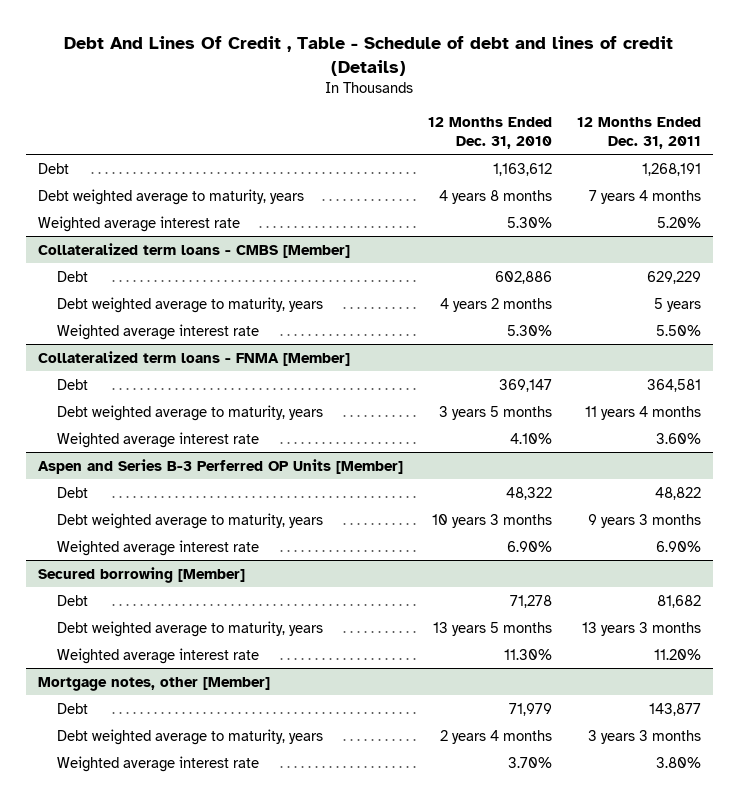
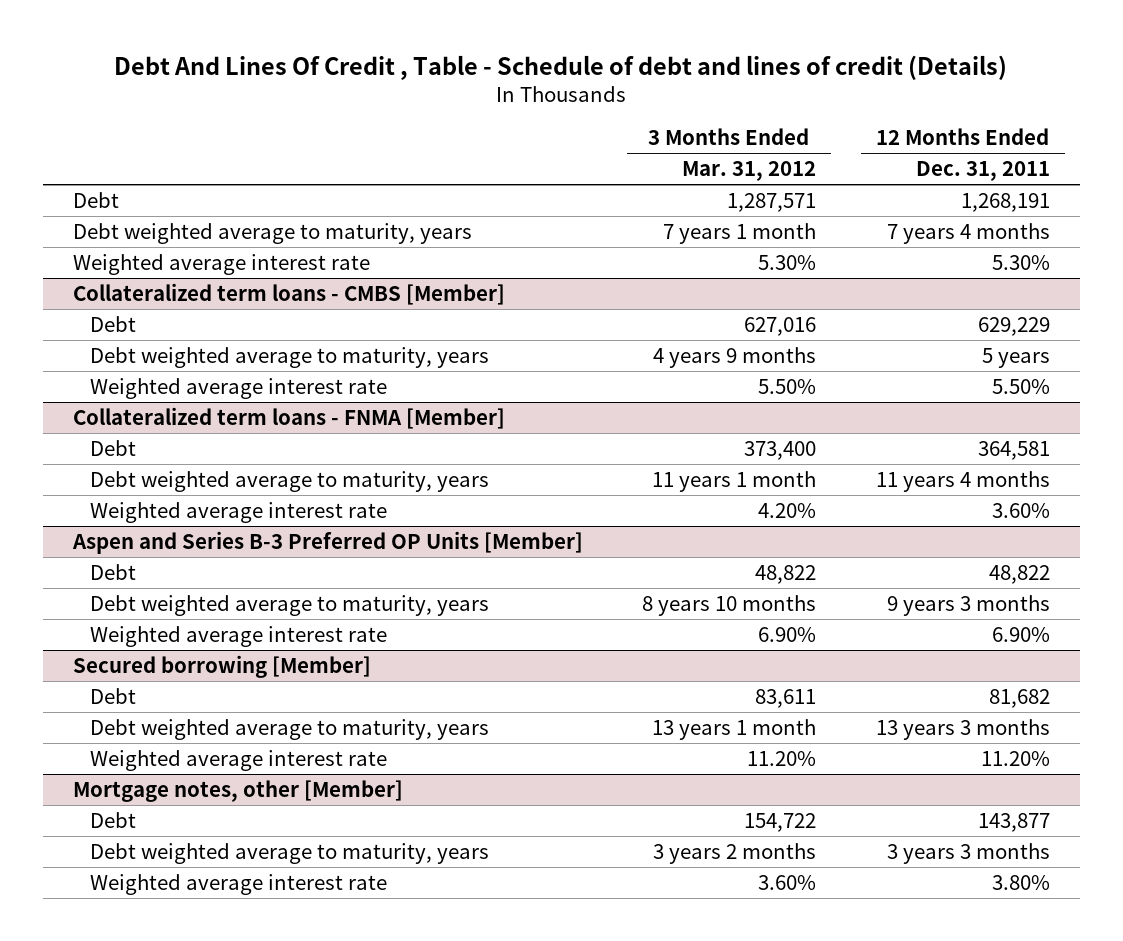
- | 12 Months Ended Dec. 31, 2010 | 12 Months Ended Dec. 31, 2011
+ | 3 Months Ended Mar. 31, 2012 | 12 Months Ended Dec. 31, 2011
- Weighted average interest rate | 5.30% | 5.20%
+ Weighted average interest rate | 5.30% | 5.30%
- Aspen and Series B-3 Perferred OP Units [Member]
+ Aspen and Series B-3 Preferred OP Units [Member]

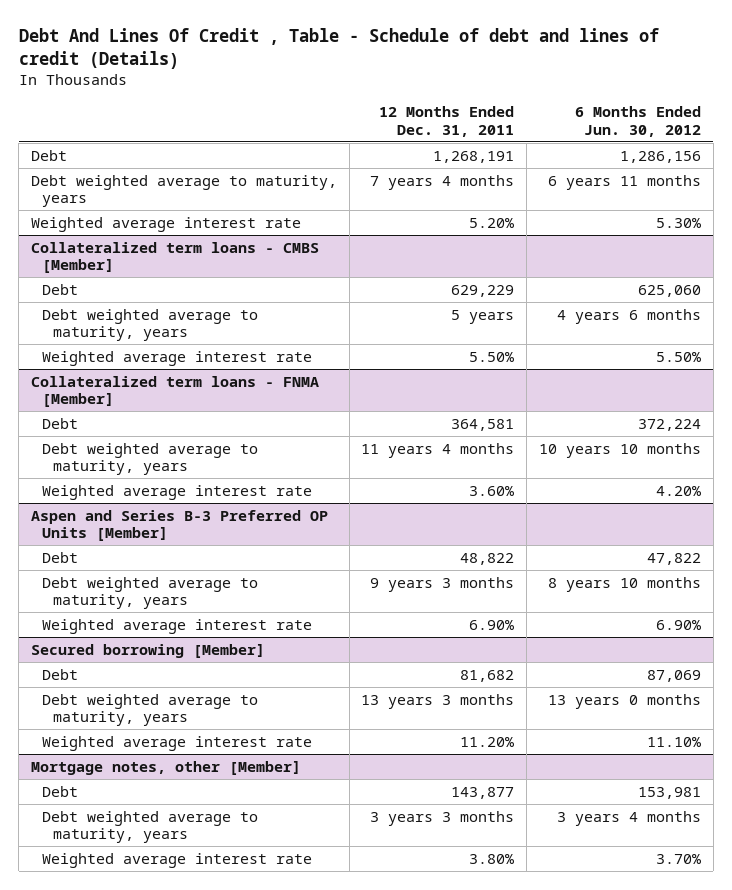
- | 3 Months Ended Mar. 31, 2012 | 12 Months Ended Dec. 31, 2011
+ | 12 Months Ended Dec. 31, 2011 | 6 Months Ended Jun. 30, 2012
- Weighted average interest rate | 5.30% | 5.30%
+ Weighted average interest rate | 5.20% | 5.30%

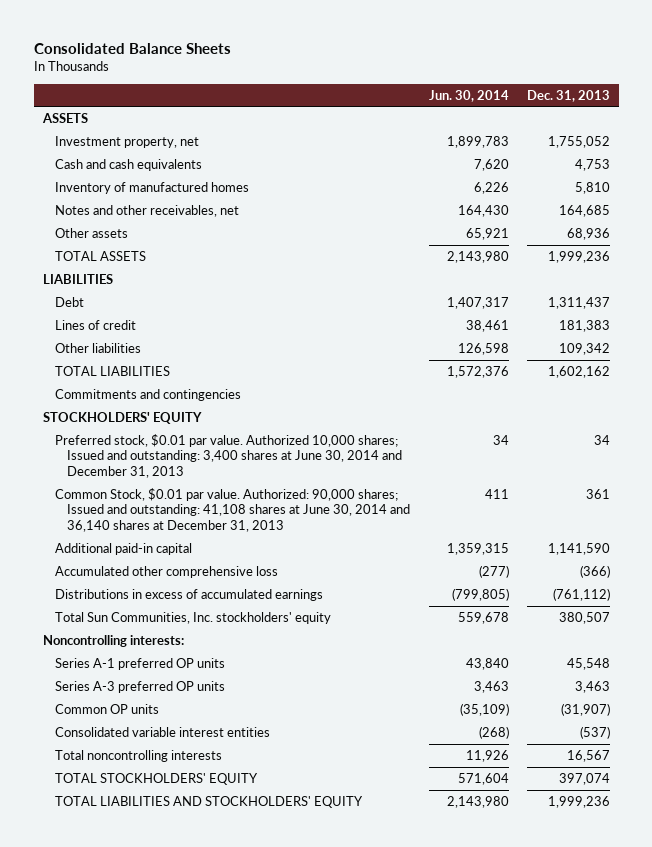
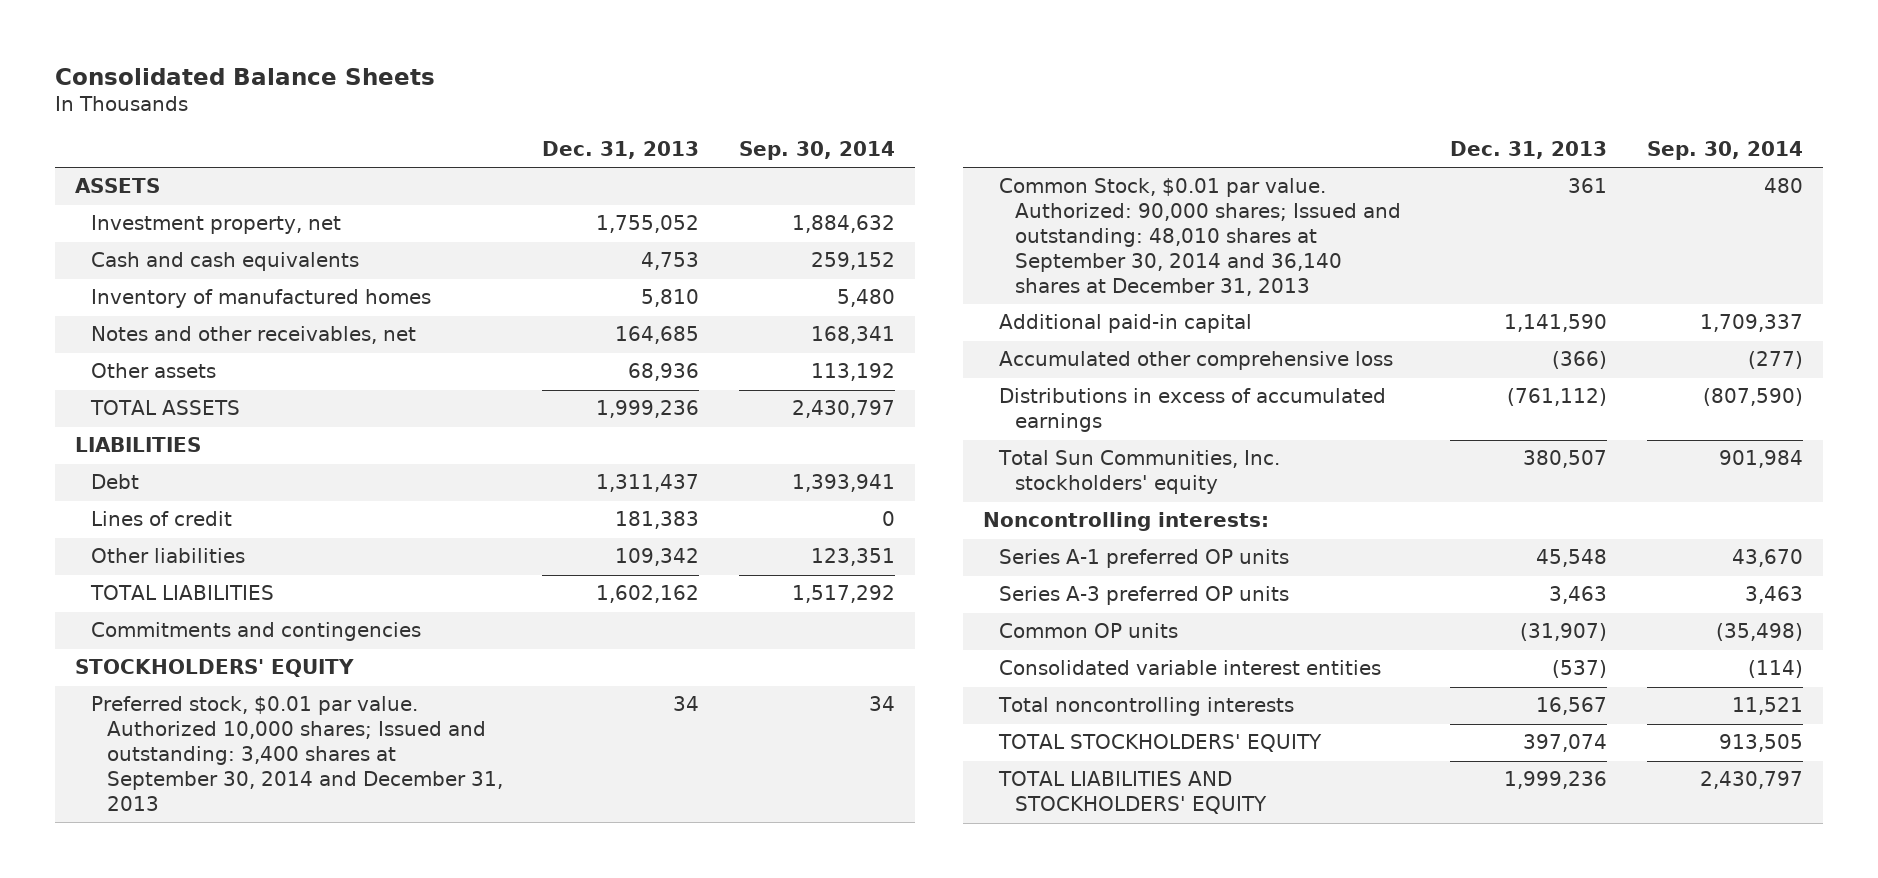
- | Jun. 30, 2014 | Dec. 31, 2013
+ | Dec. 31, 2013 | Sep. 30, 2014
- Preferred stock, $0.01 par value. Authorized 10,000 shares; Issued and outstanding: 3,400 shares at June 30, 2014 and December 31, 2013 | 34 | 34
- Common Stock, $0.01 par value. Authorized: 90,000 shares; Issued and outstanding: 41,108 shares at June 30, 2014 and 36,140 shares at December 31, 2013 | 411 | 361
+ Preferred stock, $0.01 par value. Authorized 10,000 shares; Issued and outstanding: 3,400 shares at September 30, 2014 and December 31, 2013 | 34 | 34
+ Common Stock, $0.01 par value. Authorized: 90,000 shares; Issued and outstanding: 48,010 shares at September 30, 2014 and 36,140 shares at December 31, 2013 | 361 | 480

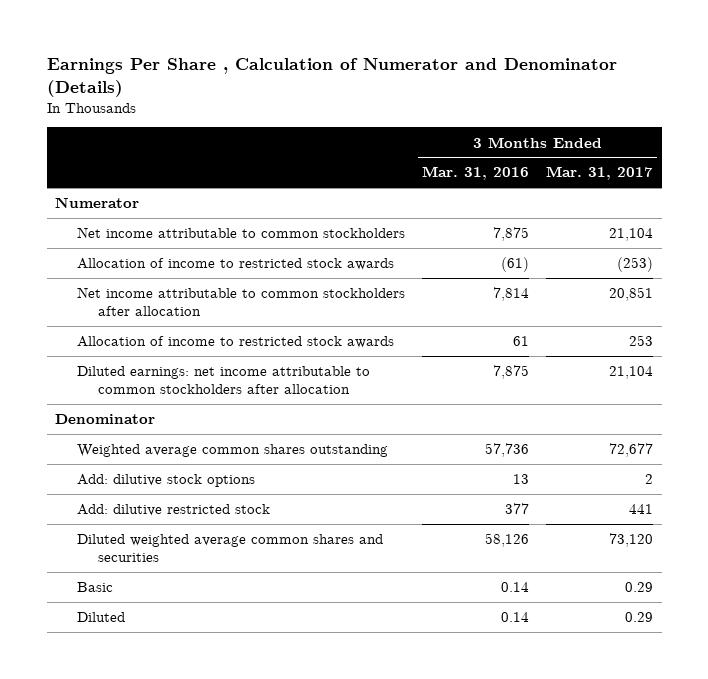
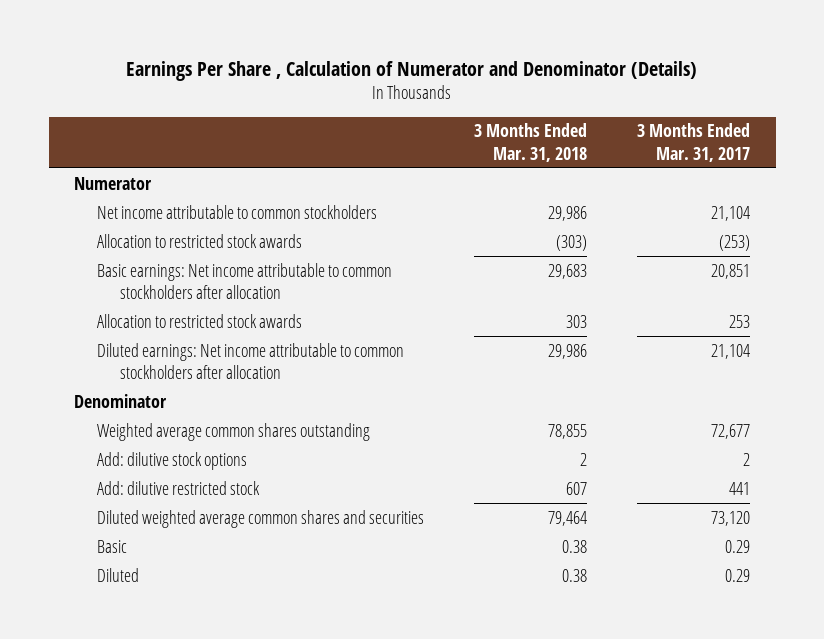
- | 3 Months Ended Mar. 31, 2016 | 3 Months Ended Mar. 31, 2017
+ | 3 Months Ended Mar. 31, 2018 | 3 Months Ended Mar. 31, 2017
- Allocation of income to restricted stock awards | (61) | (253)
- Net income attributable to common stockholders after allocation | 7,814 | 20,851
- Allocation of income to restricted stock awards | 61 | 253
- Diluted earnings: net income attributable to common stockholders after allocation | 7,875 | 21,104
+ Allocation to restricted stock awards | (303) | (253)
+ Basic earnings: Net income attributable to common stockholders after allocation | 29,683 | 20,851
+ Allocation to restricted stock awards | 303 | 253
+ Diluted earnings: Net income attributable to common stockholders after allocation | 29,986 | 21,104

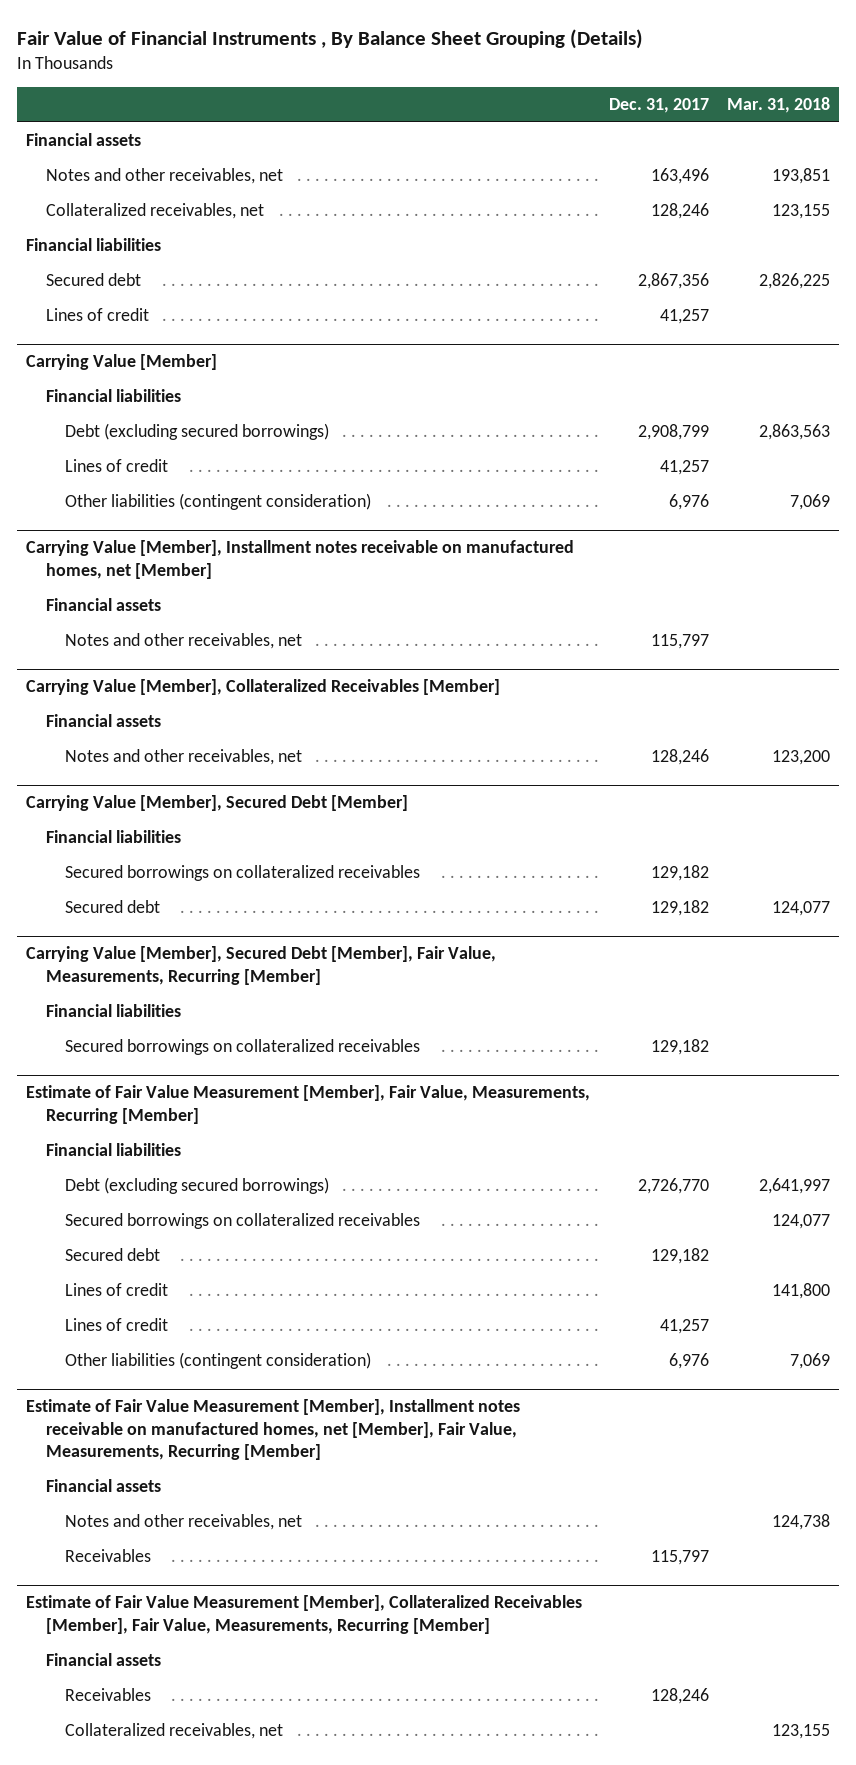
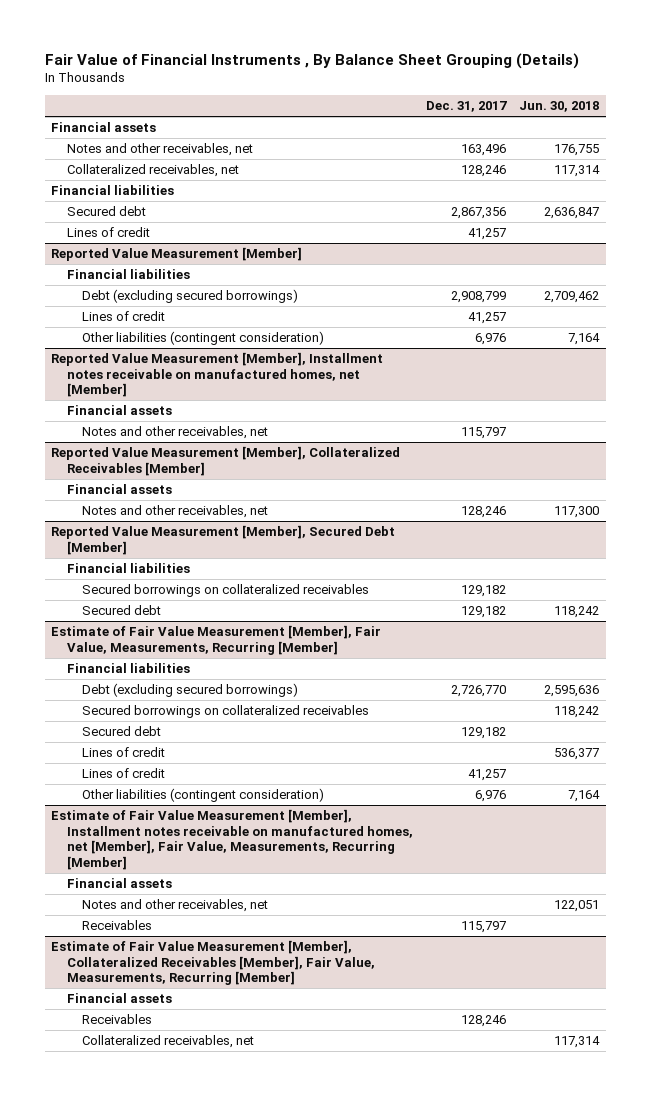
- | Dec. 31, 2017 | Mar. 31, 2018
+ | Dec. 31, 2017 | Jun. 30, 2018
- Carrying Value [Member]
+ Reported Value Measurement [Member]
- Carrying Value [Member], Installment notes receivable on manufactured homes, net [Member]
+ Reported Value Measurement [Member], Installment notes receivable on manufactured homes, net [Member]
- Carrying Value [Member], Collateralized Receivables [Member]
+ Reported Value Measurement [Member], Collateralized Receivables [Member]
- Carrying Value [Member], Secured Debt [Member]
+ Reported Value Measurement [Member], Secured Debt [Member]
- Carrying Value [Member], Secured Debt [Member], Fair Value, Measurements, Recurring [Member]
- Financial liabilities
- Secured borrowings on collateralized receivables | 129,182 |

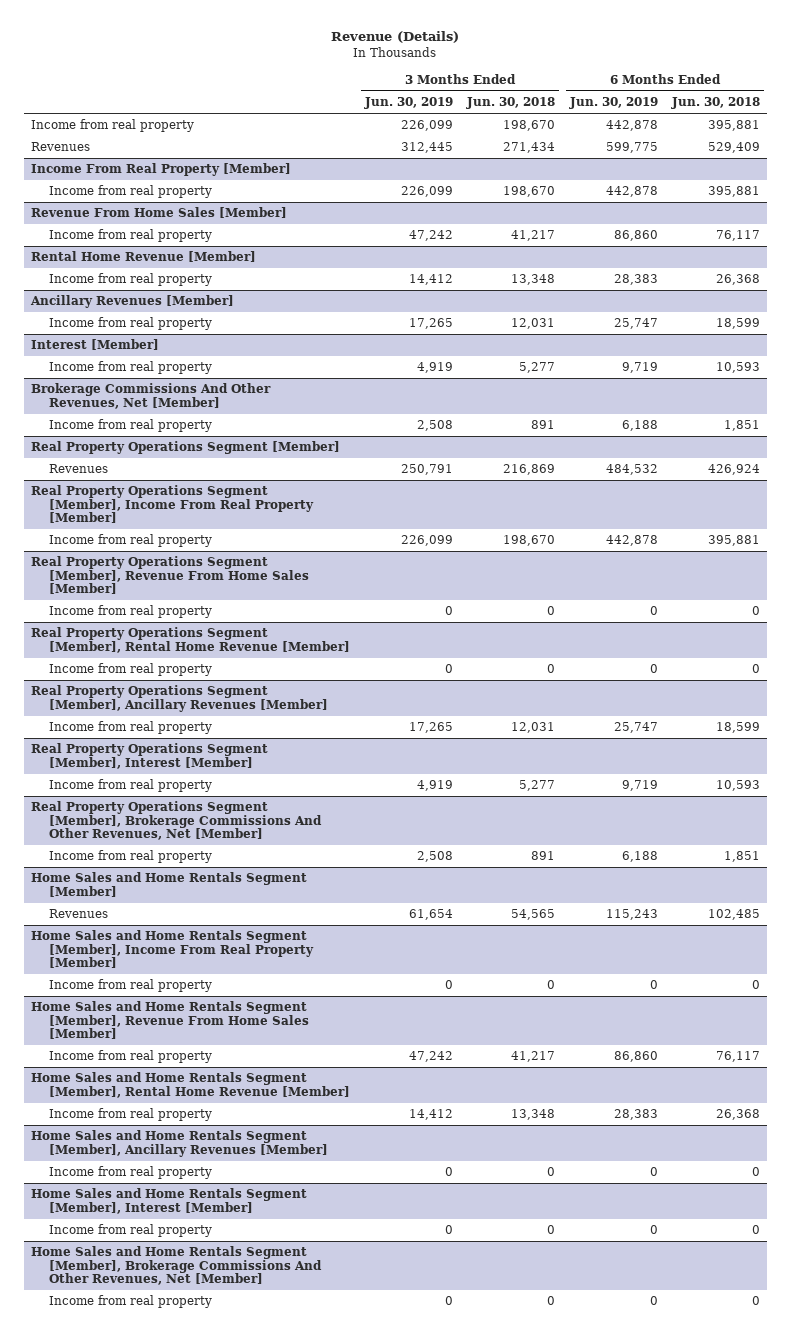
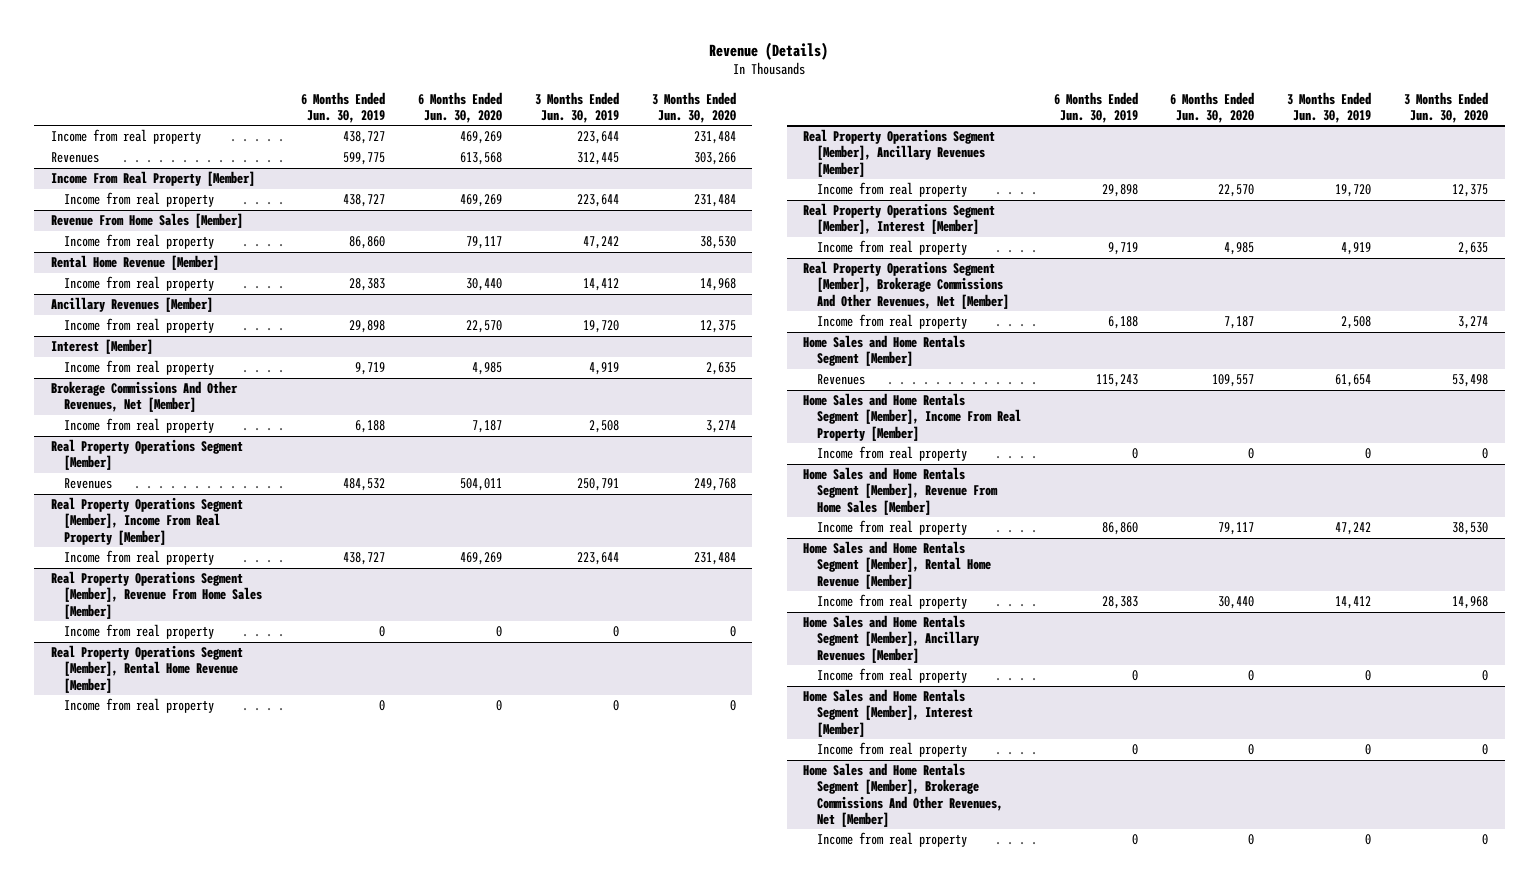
- | 3 Months Ended Jun. 30, 2019 | 3 Months Ended Jun. 30, 2018 | 6 Months Ended Jun. 30, 2019 | 6 Months Ended Jun. 30, 2018
+ | 6 Months Ended Jun. 30, 2019 | 6 Months Ended Jun. 30, 2020 | 3 Months Ended Jun. 30, 2019 | 3 Months Ended Jun. 30, 2020
- Income from real property | 226,099 | 198,670 | 442,878 | 395,881
+ Income from real property | 438,727 | 469,269 | 223,644 | 231,484
@ Income From Real Property [Member]
- Income from real property | 226,099 | 198,670 | 442,878 | 395,881
+ Income from real property | 438,727 | 469,269 | 223,644 | 231,484
@ Ancillary Revenues [Member]
- Income from real property | 17,265 | 12,031 | 25,747 | 18,599
+ Income from real property | 29,898 | 22,570 | 19,720 | 12,375
@ Real Property Operations Segment [Member], Income From Real Property [Member]
- Income from real property | 226,099 | 198,670 | 442,878 | 395,881
+ Income from real property | 438,727 | 469,269 | 223,644 | 231,484
@ Real Property Operations Segment [Member], Ancillary Revenues [Member]
- Income from real property | 17,265 | 12,031 | 25,747 | 18,599
+ Income from real property | 29,898 | 22,570 | 19,720 | 12,375

